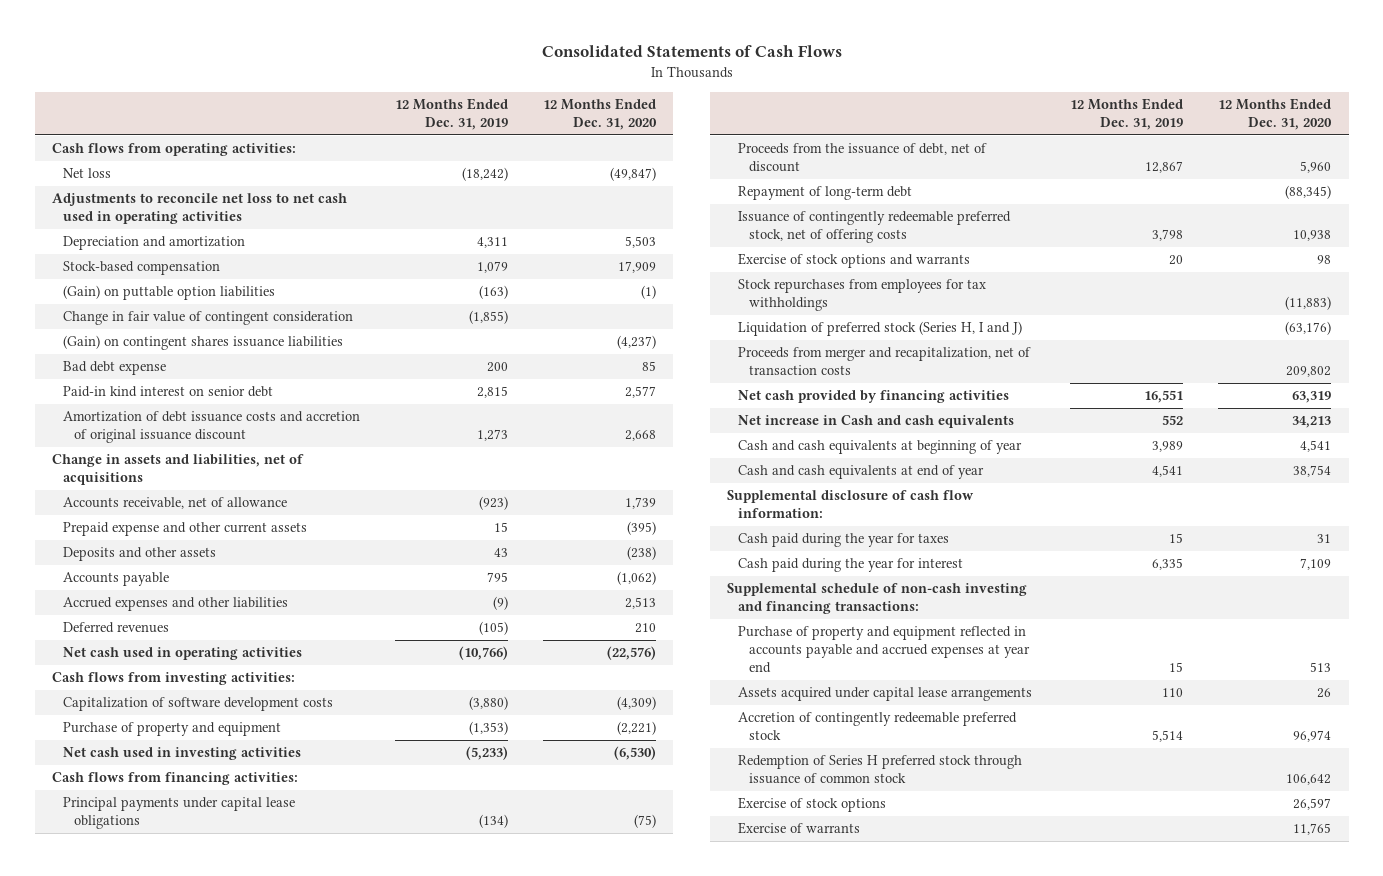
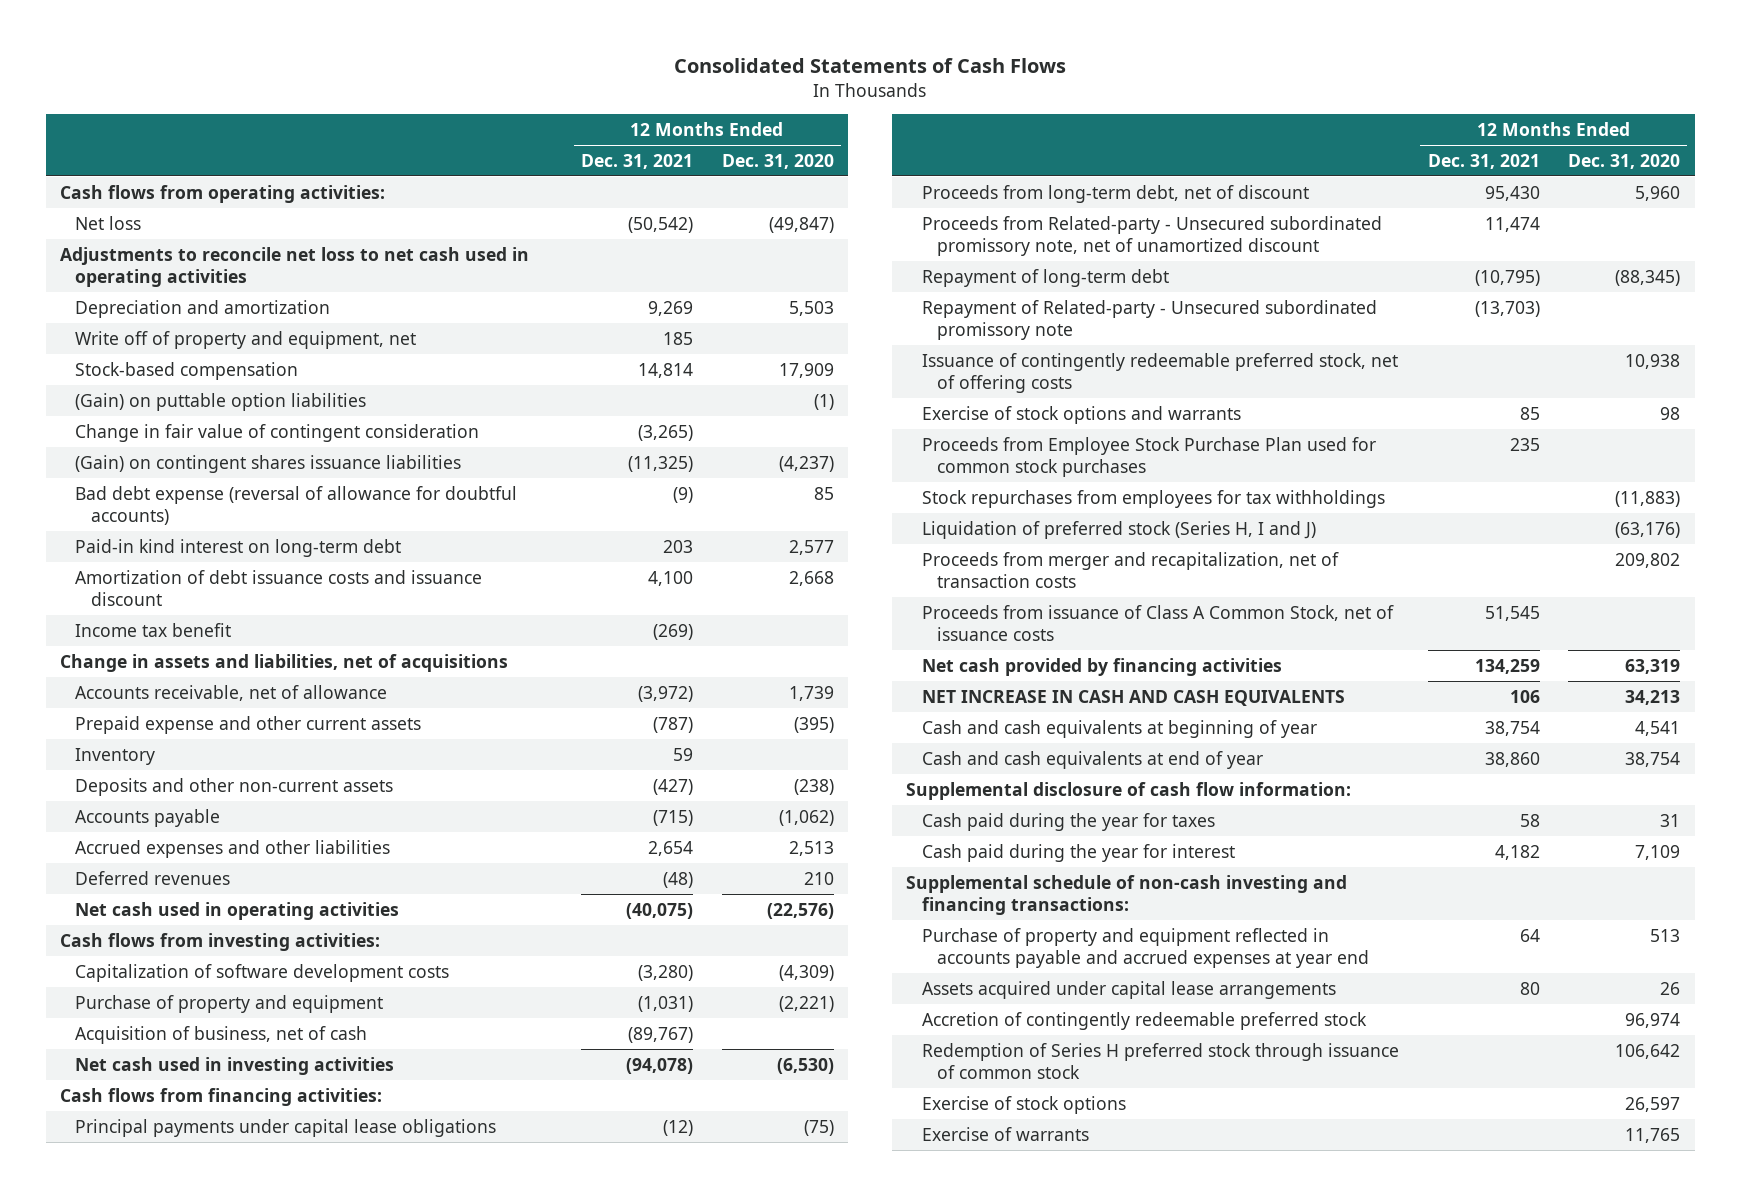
- | 12 Months Ended Dec. 31, 2019 | 12 Months Ended Dec. 31, 2020
+ | 12 Months Ended Dec. 31, 2021 | 12 Months Ended Dec. 31, 2020
+ Write off of property and equipment, net | 185 |
- Bad debt expense | 200 | 85
- Paid-in kind interest on senior debt | 2,815 | 2,577
- Amortization of debt issuance costs and accretion of original issuance discount | 1,273 | 2,668
+ Bad debt expense (reversal of allowance for doubtful accounts) | (9) | 85
+ Paid-in kind interest on long-term debt | 203 | 2,577
+ Amortization of debt issuance costs and issuance discount | 4,100 | 2,668
+ Income tax benefit | (269) |
- Deposits and other assets | 43 | (238)
+ Inventory | 59 |
+ Deposits and other non-current assets | (427) | (238)
+ Acquisition of business, net of cash | (89,767) |
- Proceeds from the issuance of debt, net of discount | 12,867 | 5,960
+ Proceeds from long-term debt, net of discount | 95,430 | 5,960
+ Proceeds from Related-party - Unsecured subordinated promissory note, net of unamortized discount | 11,474 |
+ Repayment of Related-party - Unsecured subordinated promissory note | (13,703) |
+ Proceeds from Employee Stock Purchase Plan used for common stock purchases | 235 |
+ Proceeds from issuance of Class A Common Stock, net of issuance costs | 51,545 |
- Net increase in Cash and cash equivalents | 552 | 34,213
+ NET INCREASE IN CASH AND CASH EQUIVALENTS | 106 | 34,213

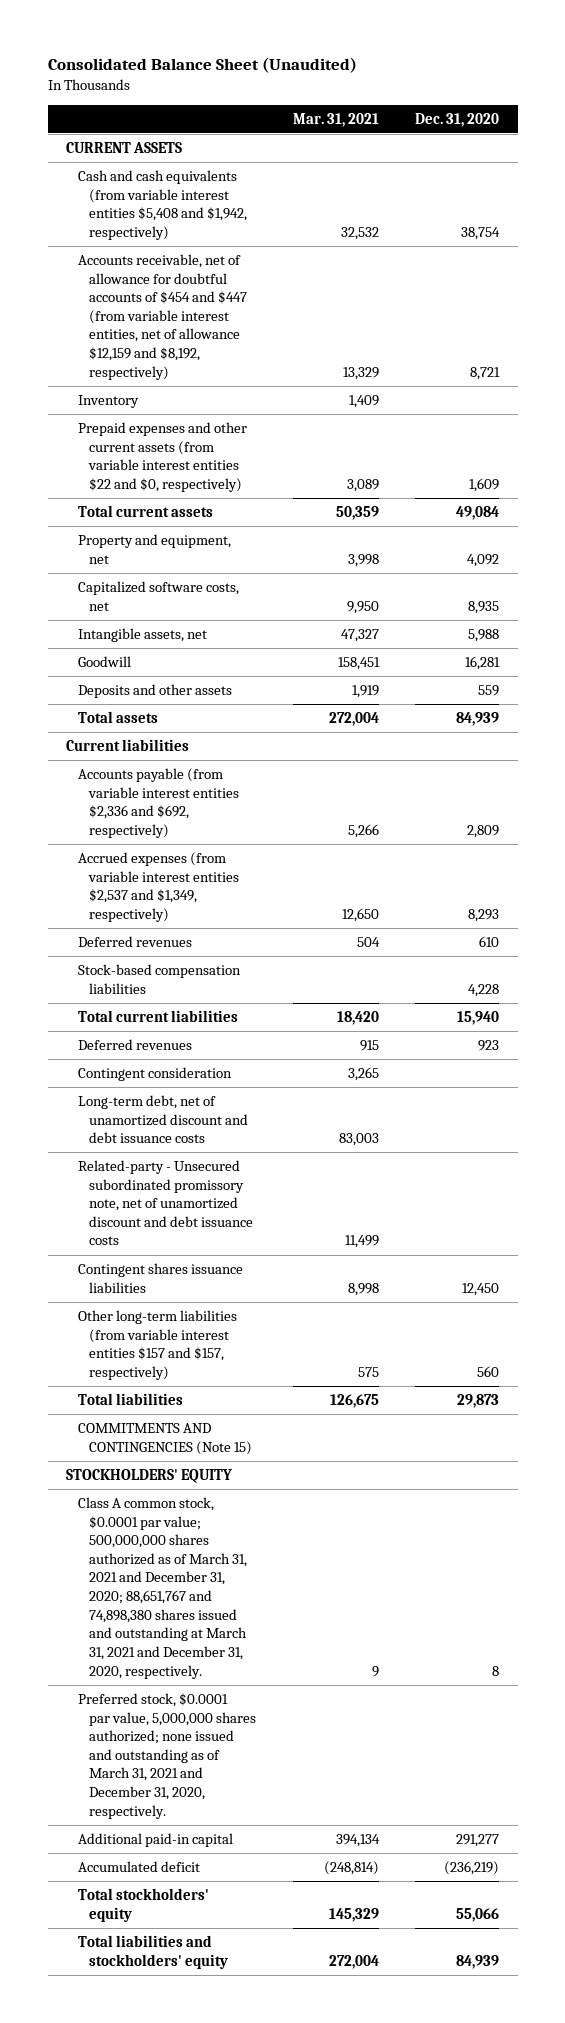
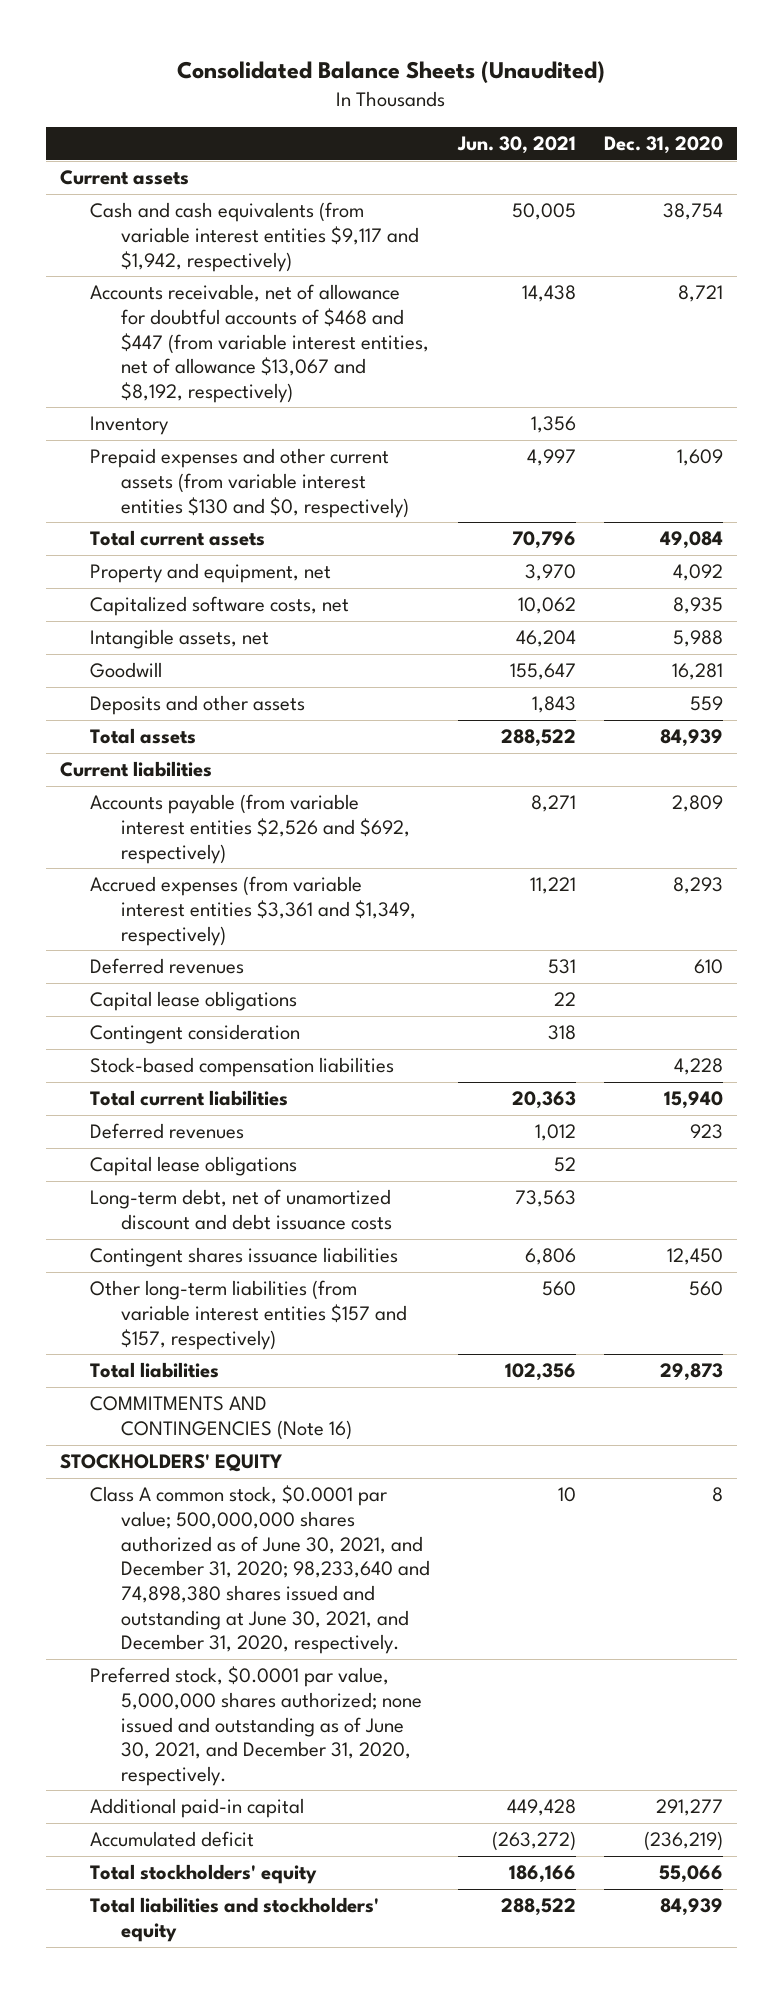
- Consolidated Balance Sheet (Unaudited)
+ Consolidated Balance Sheets (Unaudited)
- | Mar. 31, 2021 | Dec. 31, 2020
+ | Jun. 30, 2021 | Dec. 31, 2020
- CURRENT ASSETS
- Cash and cash equivalents (from variable interest entities $5,408 and $1,942, respectively) | 32,532 | 38,754
- Accounts receivable, net of allowance for doubtful accounts of $454 and $447 (from variable interest entities, net of allowance $12,159 and $8,192, respectively) | 13,329 | 8,721
+ Current assets
+ Cash and cash equivalents (from variable interest entities $9,117 and $1,942, respectively) | 50,005 | 38,754
+ Accounts receivable, net of allowance for doubtful accounts of $468 and $447 (from variable interest entities, net of allowance $13,067 and $8,192, respectively) | 14,438 | 8,721
- Prepaid expenses and other current assets (from variable interest entities $22 and $0, respectively) | 3,089 | 1,609
+ Prepaid expenses and other current assets (from variable interest entities $130 and $0, respectively) | 4,997 | 1,609
- Accounts payable (from variable interest entities $2,336 and $692, respectively) | 5,266 | 2,809
- Accrued expenses (from variable interest entities $2,537 and $1,349, respectively) | 12,650 | 8,293
+ Accounts payable (from variable interest entities $2,526 and $692, respectively) | 8,271 | 2,809
+ Accrued expenses (from variable interest entities $3,361 and $1,349, respectively) | 11,221 | 8,293
+ Capital lease obligations | 22 |
moved up: Contingent consideration | 318 |
+ Capital lease obligations | 52 |
- Related-party - Unsecured subordinated promissory note, net of unamortized discount and debt issuance costs | 11,499 |
- COMMITMENTS AND CONTINGENCIES (Note 15)
+ COMMITMENTS AND CONTINGENCIES (Note 16)
- Class A common stock, $0.0001 par value; 500,000,000 shares authorized as of March 31, 2021 and December 31, 2020; 88,651,767 and 74,898,380 shares issued and outstanding at March 31, 2021 and December 31, 2020, respectively. | 9 | 8
- Preferred stock, $0.0001 par value, 5,000,000 shares authorized; none issued and outstanding as of March 31, 2021 and December 31, 2020, respectively.
+ Class A common stock, $0.0001 par value; 500,000,000 shares authorized as of June 30, 2021, and December 31, 2020; 98,233,640 and 74,898,380 shares issued and outstanding at June 30, 2021, and December 31, 2020, respectively. | 10 | 8
+ Preferred stock, $0.0001 par value, 5,000,000 shares authorized; none issued and outstanding as of June 30, 2021, and December 31, 2020, respectively.

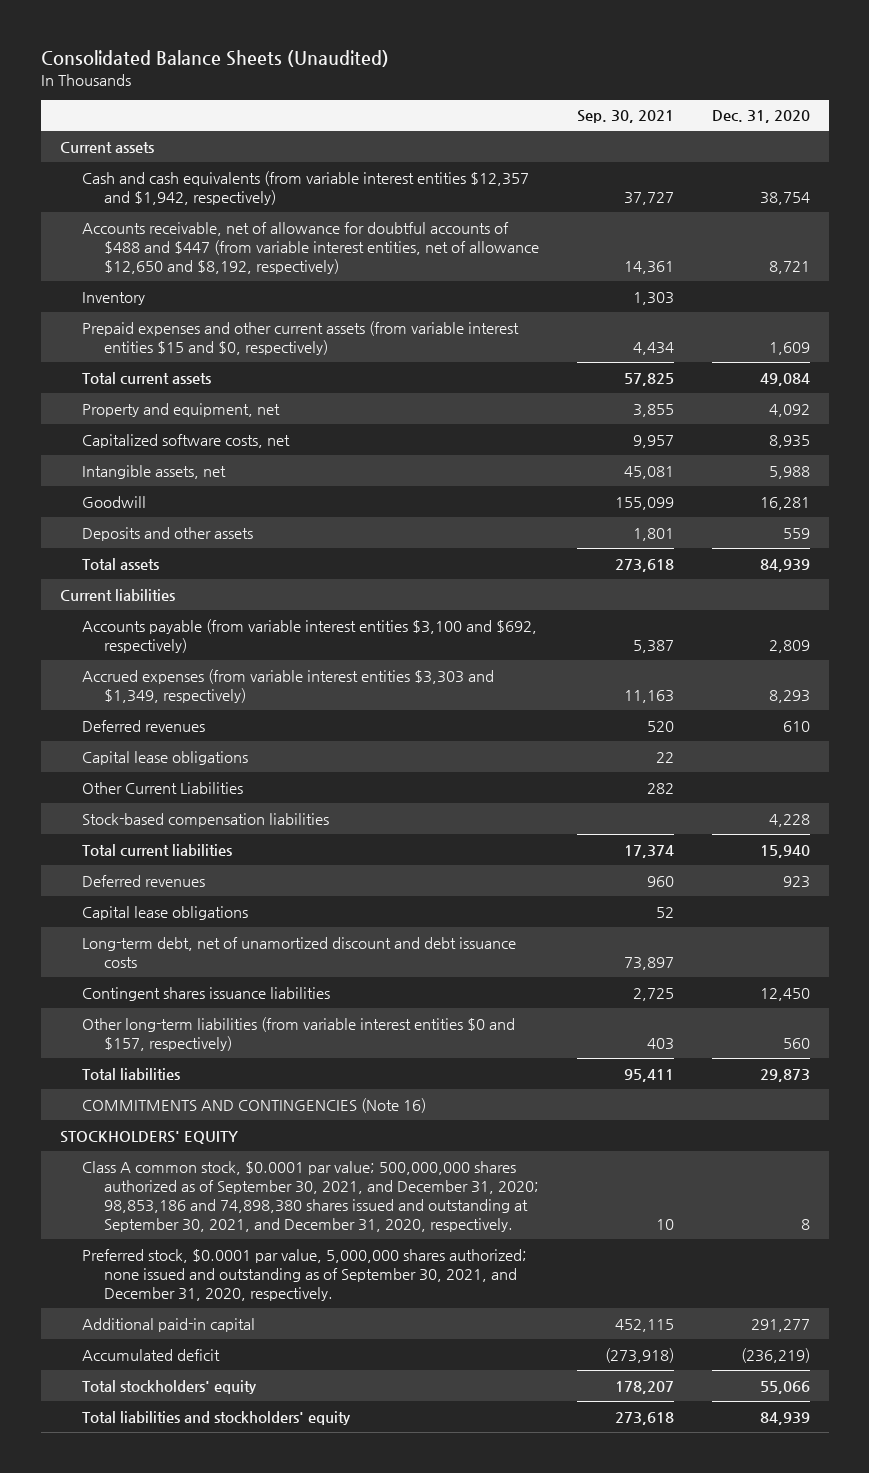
- | Jun. 30, 2021 | Dec. 31, 2020
+ | Sep. 30, 2021 | Dec. 31, 2020
- Cash and cash equivalents (from variable interest entities $9,117 and $1,942, respectively) | 50,005 | 38,754
- Accounts receivable, net of allowance for doubtful accounts of $468 and $447 (from variable interest entities, net of allowance $13,067 and $8,192, respectively) | 14,438 | 8,721
+ Cash and cash equivalents (from variable interest entities $12,357 and $1,942, respectively) | 37,727 | 38,754
+ Accounts receivable, net of allowance for doubtful accounts of $488 and $447 (from variable interest entities, net of allowance $12,650 and $8,192, respectively) | 14,361 | 8,721
- Prepaid expenses and other current assets (from variable interest entities $130 and $0, respectively) | 4,997 | 1,609
+ Prepaid expenses and other current assets (from variable interest entities $15 and $0, respectively) | 4,434 | 1,609
- Accounts payable (from variable interest entities $2,526 and $692, respectively) | 8,271 | 2,809
- Accrued expenses (from variable interest entities $3,361 and $1,349, respectively) | 11,221 | 8,293
+ Accounts payable (from variable interest entities $3,100 and $692, respectively) | 5,387 | 2,809
+ Accrued expenses (from variable interest entities $3,303 and $1,349, respectively) | 11,163 | 8,293
- Contingent consideration | 318 |
+ Other Current Liabilities | 282 |
- Other long-term liabilities (from variable interest entities $157 and $157, respectively) | 560 | 560
+ Other long-term liabilities (from variable interest entities $0 and $157, respectively) | 403 | 560
- Class A common stock, $0.0001 par value; 500,000,000 shares authorized as of June 30, 2021, and December 31, 2020; 98,233,640 and 74,898,380 shares issued and outstanding at June 30, 2021, and December 31, 2020, respectively. | 10 | 8
- Preferred stock, $0.0001 par value, 5,000,000 shares authorized; none issued and outstanding as of June 30, 2021, and December 31, 2020, respectively.
+ Class A common stock, $0.0001 par value; 500,000,000 shares authorized as of September 30, 2021, and December 31, 2020; 98,853,186 and 74,898,380 shares issued and outstanding at September 30, 2021, and December 31, 2020, respectively. | 10 | 8
+ Preferred stock, $0.0001 par value, 5,000,000 shares authorized; none issued and outstanding as of September 30, 2021, and December 31, 2020, respectively.

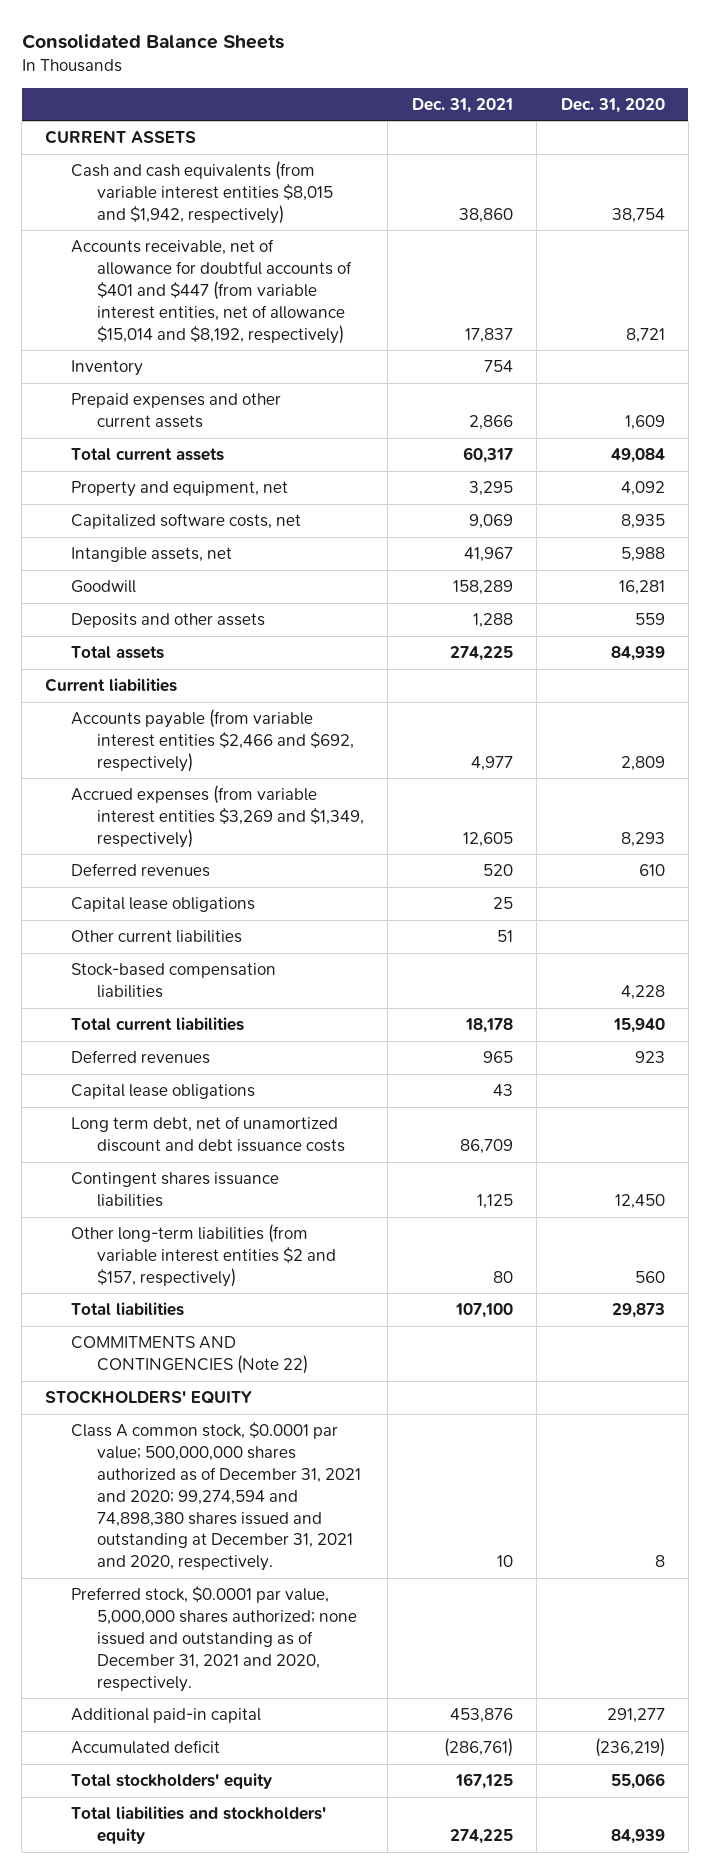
- Consolidated Balance Sheets (Unaudited)
+ Consolidated Balance Sheets
- | Sep. 30, 2021 | Dec. 31, 2020
+ | Dec. 31, 2021 | Dec. 31, 2020
- Current assets
- Cash and cash equivalents (from variable interest entities $12,357 and $1,942, respectively) | 37,727 | 38,754
- Accounts receivable, net of allowance for doubtful accounts of $488 and $447 (from variable interest entities, net of allowance $12,650 and $8,192, respectively) | 14,361 | 8,721
+ CURRENT ASSETS
+ Cash and cash equivalents (from variable interest entities $8,015 and $1,942, respectively) | 38,860 | 38,754
+ Accounts receivable, net of allowance for doubtful accounts of $401 and $447 (from variable interest entities, net of allowance $15,014 and $8,192, respectively) | 17,837 | 8,721
- Prepaid expenses and other current assets (from variable interest entities $15 and $0, respectively) | 4,434 | 1,609
+ Prepaid expenses and other current assets | 2,866 | 1,609
- Accounts payable (from variable interest entities $3,100 and $692, respectively) | 5,387 | 2,809
- Accrued expenses (from variable interest entities $3,303 and $1,349, respectively) | 11,163 | 8,293
+ Accounts payable (from variable interest entities $2,466 and $692, respectively) | 4,977 | 2,809
+ Accrued expenses (from variable interest entities $3,269 and $1,349, respectively) | 12,605 | 8,293
- Other Current Liabilities | 282 |
+ Other current liabilities | 51 |
- Long-term debt, net of unamortized discount and debt issuance costs | 73,897 |
+ Long term debt, net of unamortized discount and debt issuance costs | 86,709 |
- Other long-term liabilities (from variable interest entities $0 and $157, respectively) | 403 | 560
+ Other long-term liabilities (from variable interest entities $2 and $157, respectively) | 80 | 560
- COMMITMENTS AND CONTINGENCIES (Note 16)
+ COMMITMENTS AND CONTINGENCIES (Note 22)
- Class A common stock, $0.0001 par value; 500,000,000 shares authorized as of September 30, 2021, and December 31, 2020; 98,853,186 and 74,898,380 shares issued and outstanding at September 30, 2021, and December 31, 2020, respectively. | 10 | 8
- Preferred stock, $0.0001 par value, 5,000,000 shares authorized; none issued and outstanding as of September 30, 2021, and December 31, 2020, respectively.
+ Class A common stock, $0.0001 par value; 500,000,000 shares authorized as of December 31, 2021 and 2020; 99,274,594 and 74,898,380 shares issued and outstanding at December 31, 2021 and 2020, respectively. | 10 | 8
+ Preferred stock, $0.0001 par value, 5,000,000 shares authorized; none issued and outstanding as of December 31, 2021 and 2020, respectively.

